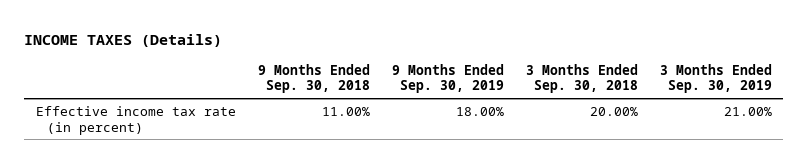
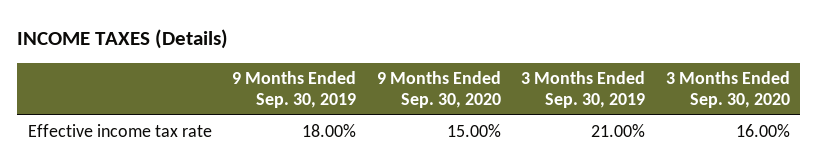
- | 9 Months Ended Sep. 30, 2018 | 9 Months Ended Sep. 30, 2019 | 3 Months Ended Sep. 30, 2018 | 3 Months Ended Sep. 30, 2019
+ | 9 Months Ended Sep. 30, 2019 | 9 Months Ended Sep. 30, 2020 | 3 Months Ended Sep. 30, 2019 | 3 Months Ended Sep. 30, 2020
- Effective income tax rate (in percent) | 11.00% | 18.00% | 20.00% | 21.00%
+ Effective income tax rate | 18.00% | 15.00% | 21.00% | 16.00%

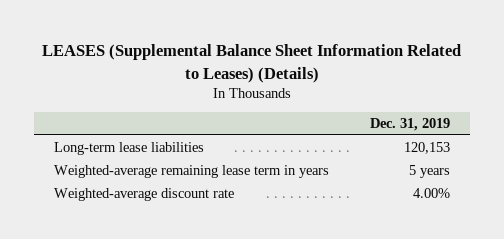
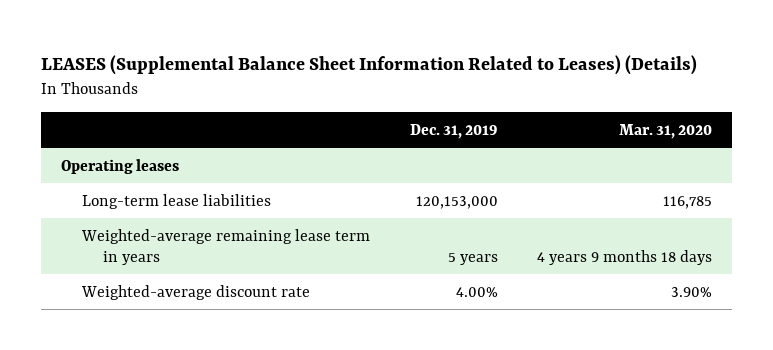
- | Dec. 31, 2019
+ | Dec. 31, 2019 | Mar. 31, 2020
- Long-term lease liabilities | 120,153
+ Operating leases
+ Long-term lease liabilities | 120,153,000 | 116,785

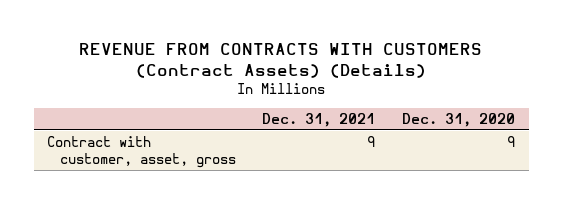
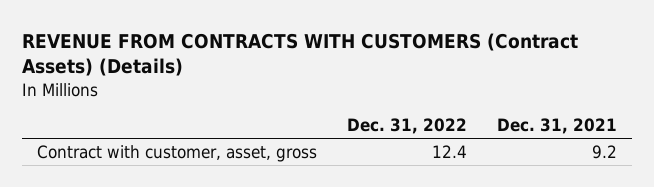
- | Dec. 31, 2021 | Dec. 31, 2020
+ | Dec. 31, 2022 | Dec. 31, 2021
- Contract with customer, asset, gross | 9 | 9
+ Contract with customer, asset, gross | 12.4 | 9.2

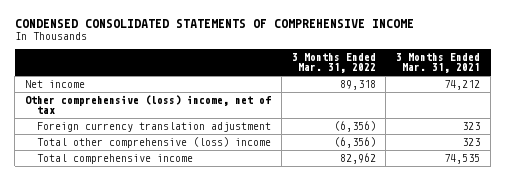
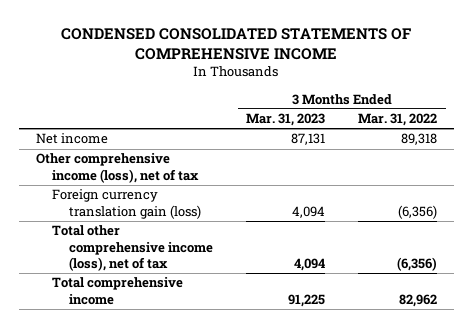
- | 3 Months Ended Mar. 31, 2022 | 3 Months Ended Mar. 31, 2021
+ | 3 Months Ended Mar. 31, 2023 | 3 Months Ended Mar. 31, 2022
- Other comprehensive (loss) income, net of tax
- Foreign currency translation adjustment | (6,356) | 323
- Total other comprehensive (loss) income | (6,356) | 323
+ Other comprehensive income (loss), net of tax
+ Foreign currency translation gain (loss) | 4,094 | (6,356)
+ Total other comprehensive income (loss), net of tax | 4,094 | (6,356)

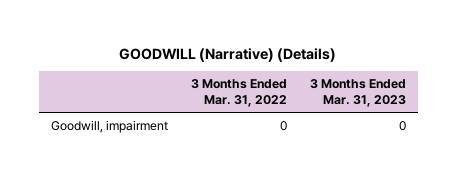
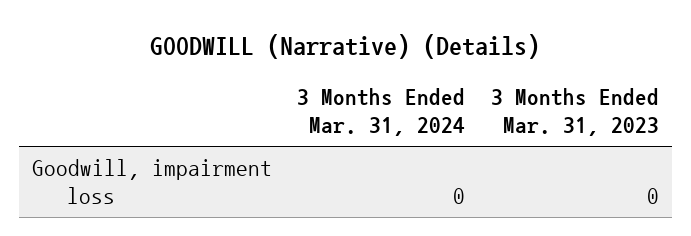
- | 3 Months Ended Mar. 31, 2022 | 3 Months Ended Mar. 31, 2023
+ | 3 Months Ended Mar. 31, 2024 | 3 Months Ended Mar. 31, 2023
- Goodwill, impairment | 0 | 0
+ Goodwill, impairment loss | 0 | 0

